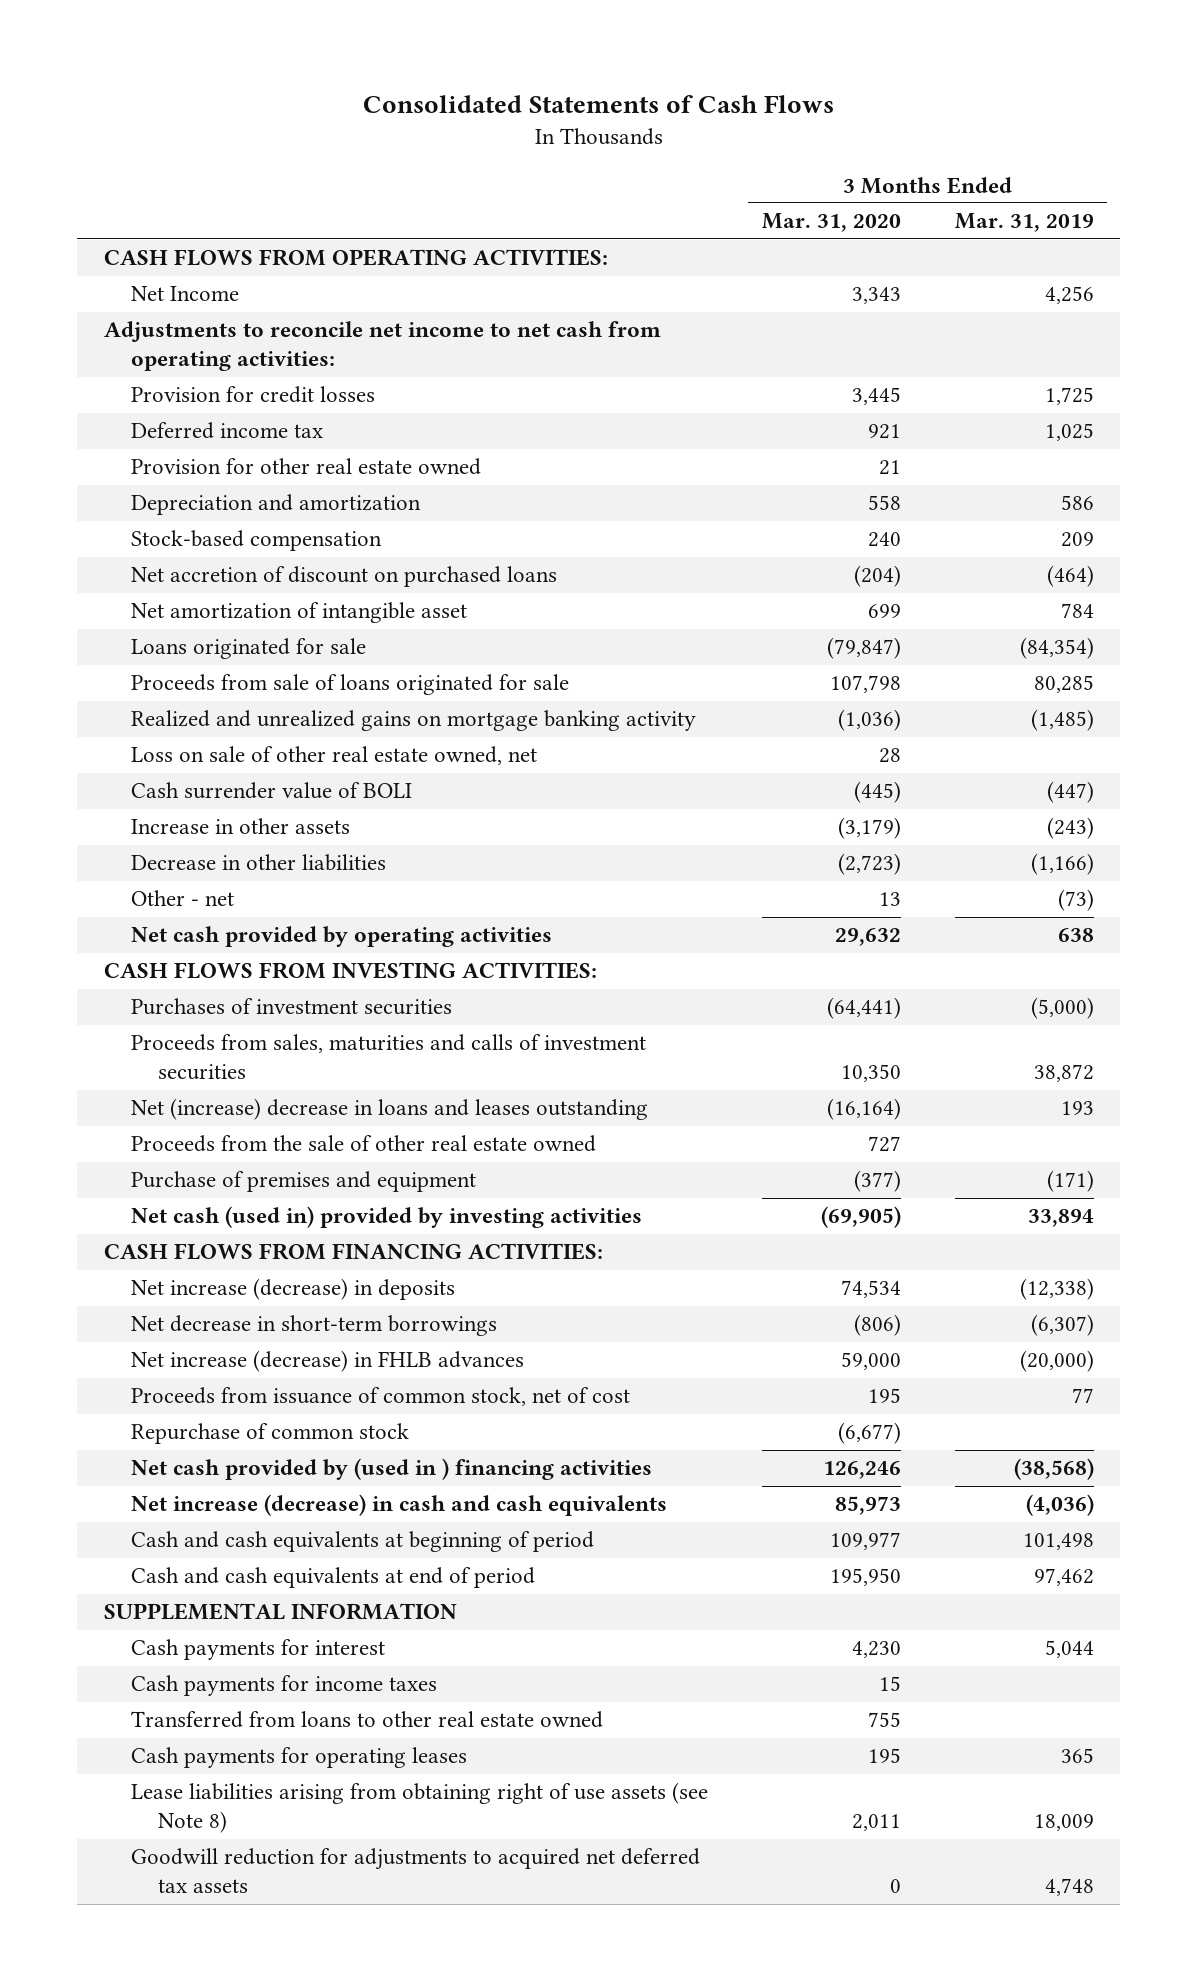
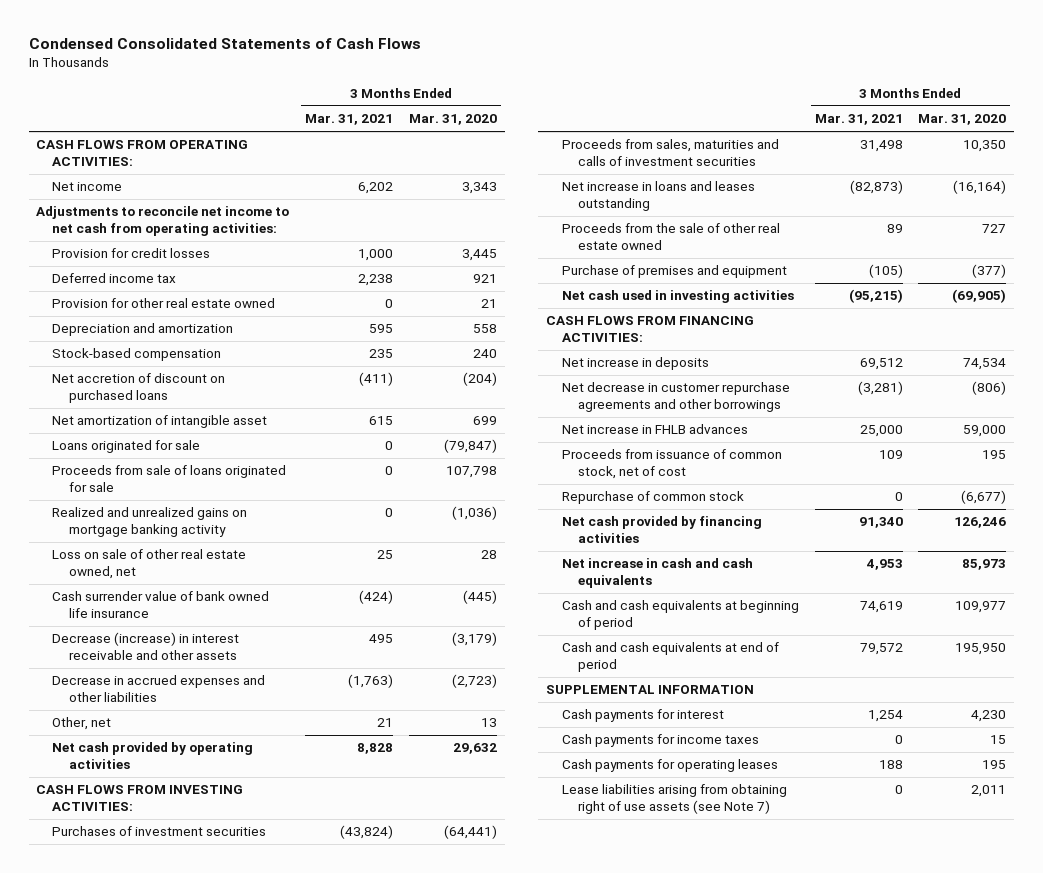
- Consolidated Statements of Cash Flows
+ Condensed Consolidated Statements of Cash Flows
- | 3 Months Ended Mar. 31, 2020 | 3 Months Ended Mar. 31, 2019
+ | 3 Months Ended Mar. 31, 2021 | 3 Months Ended Mar. 31, 2020
- Net Income | 3,343 | 4,256
+ Net income | 6,202 | 3,343
- Cash surrender value of BOLI | (445) | (447)
- Increase in other assets | (3,179) | (243)
- Decrease in other liabilities | (2,723) | (1,166)
- Other - net | 13 | (73)
+ Cash surrender value of bank owned life insurance | (424) | (445)
+ Decrease (increase) in interest receivable and other assets | 495 | (3,179)
+ Decrease in accrued expenses and other liabilities | (1,763) | (2,723)
+ Other, net | 21 | 13
- Net (increase) decrease in loans and leases outstanding | (16,164) | 193
+ Net increase in loans and leases outstanding | (82,873) | (16,164)
- Net cash (used in) provided by investing activities | (69,905) | 33,894
+ Net cash used in investing activities | (95,215) | (69,905)
- Net increase (decrease) in deposits | 74,534 | (12,338)
- Net decrease in short-term borrowings | (806) | (6,307)
- Net increase (decrease) in FHLB advances | 59,000 | (20,000)
+ Net increase in deposits | 69,512 | 74,534
+ Net decrease in customer repurchase agreements and other borrowings | (3,281) | (806)
+ Net increase in FHLB advances | 25,000 | 59,000
- Net cash provided by (used in ) financing activities | 126,246 | (38,568)
- Net increase (decrease) in cash and cash equivalents | 85,973 | (4,036)
+ Net cash provided by financing activities | 91,340 | 126,246
+ Net increase in cash and cash equivalents | 4,953 | 85,973
- Transferred from loans to other real estate owned | 755 |
- Lease liabilities arising from obtaining right of use assets (see Note 8) | 2,011 | 18,009
- Goodwill reduction for adjustments to acquired net deferred tax assets | 0 | 4,748
+ Lease liabilities arising from obtaining right of use assets (see Note 7) | 0 | 2,011

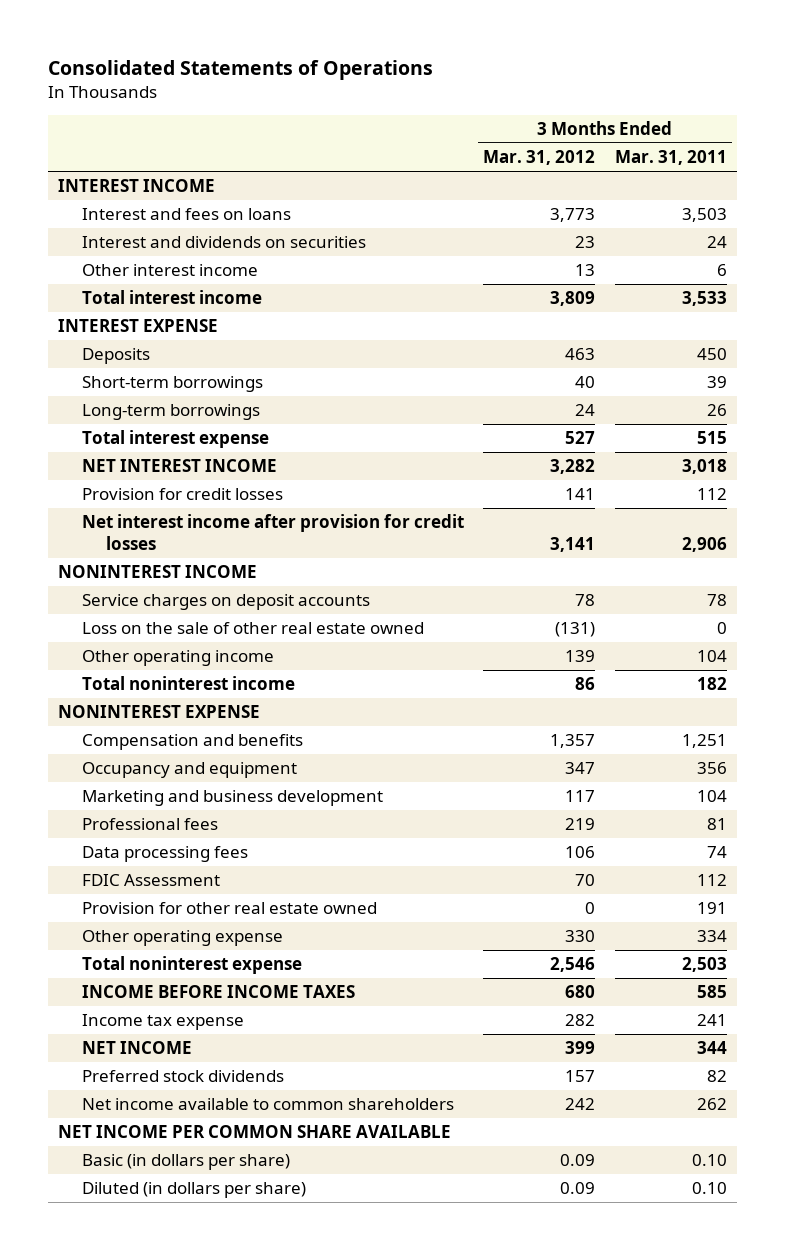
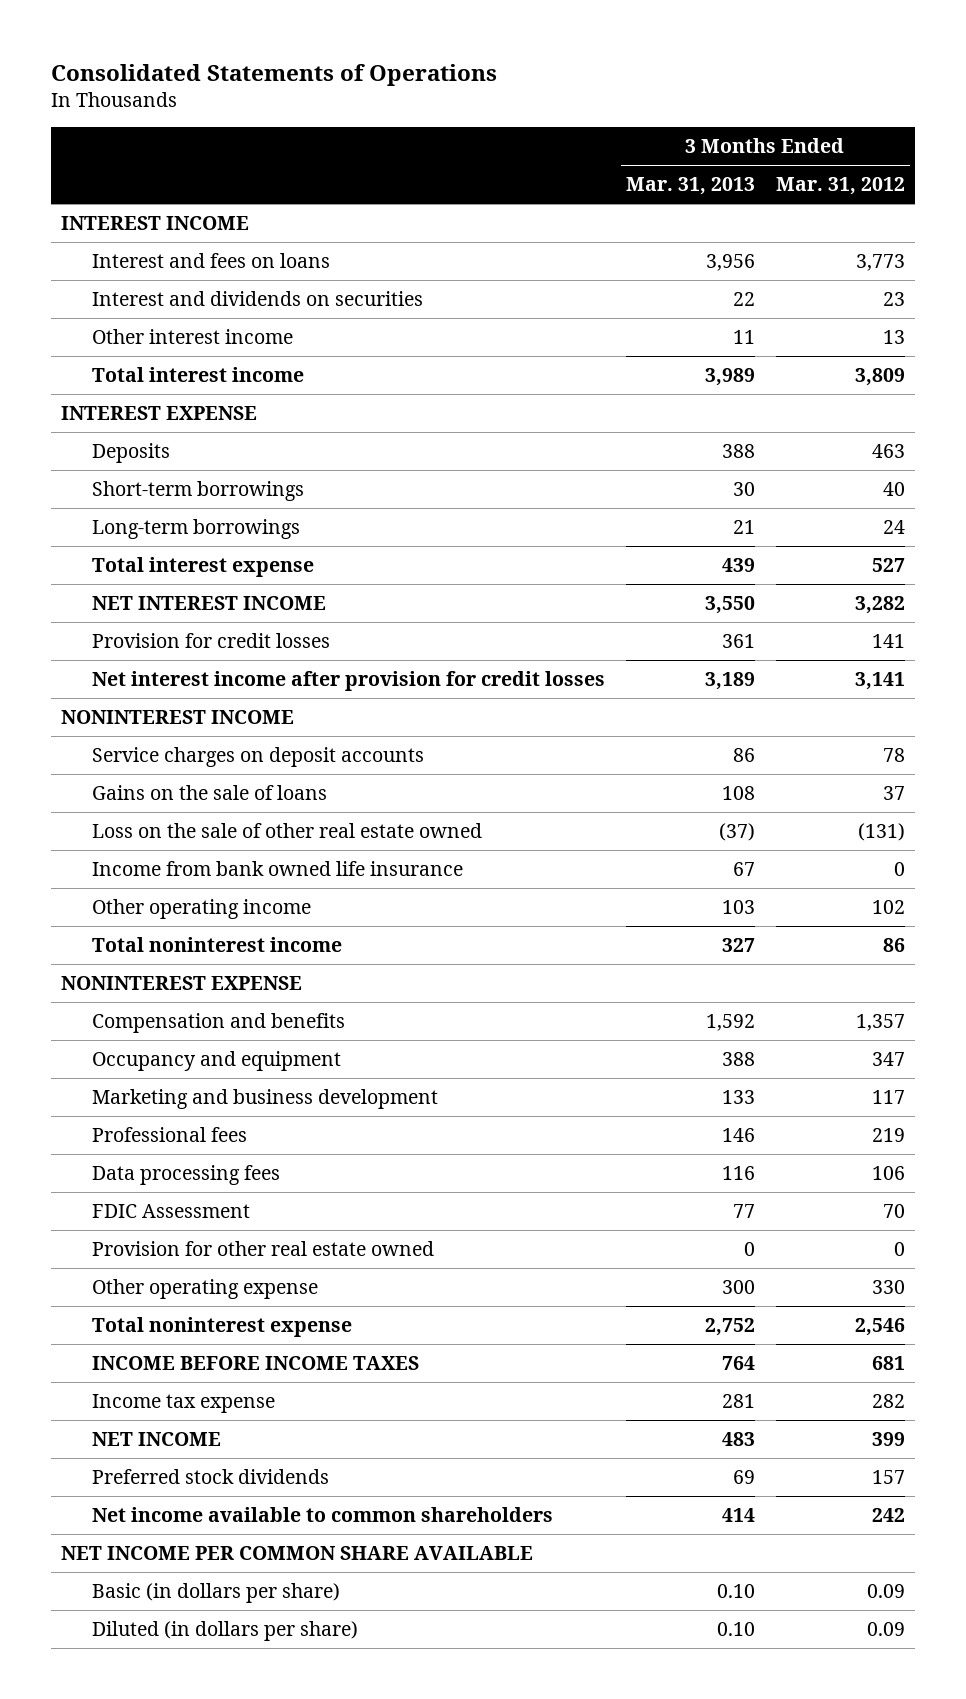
- | 3 Months Ended Mar. 31, 2012 | 3 Months Ended Mar. 31, 2011
+ | 3 Months Ended Mar. 31, 2013 | 3 Months Ended Mar. 31, 2012
+ Gains on the sale of loans | 108 | 37
- Other operating income | 139 | 104
+ Income from bank owned life insurance | 67 | 0
+ Other operating income | 103 | 102
- INCOME BEFORE INCOME TAXES | 680 | 585
+ INCOME BEFORE INCOME TAXES | 764 | 681

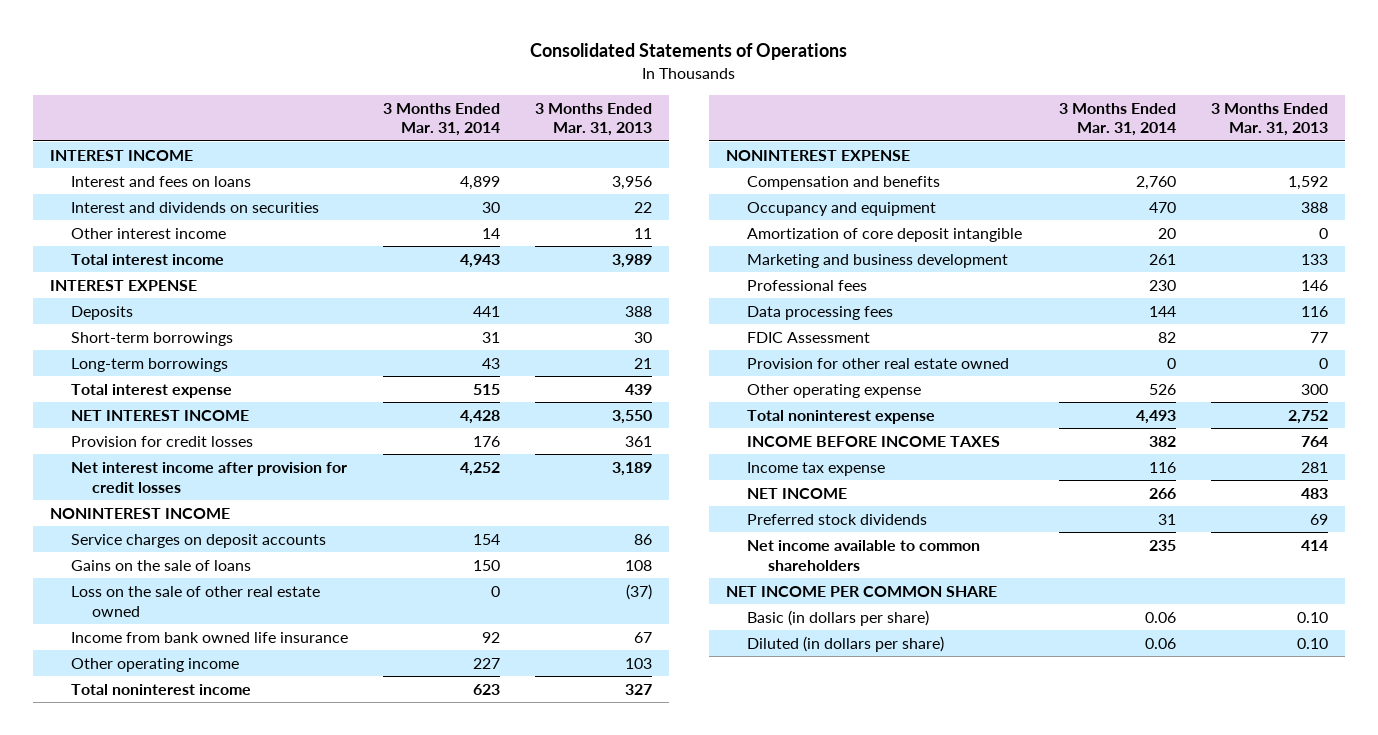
- | 3 Months Ended Mar. 31, 2013 | 3 Months Ended Mar. 31, 2012
+ | 3 Months Ended Mar. 31, 2014 | 3 Months Ended Mar. 31, 2013
+ Amortization of core deposit intangible | 20 | 0
- NET INCOME PER COMMON SHARE AVAILABLE
+ NET INCOME PER COMMON SHARE

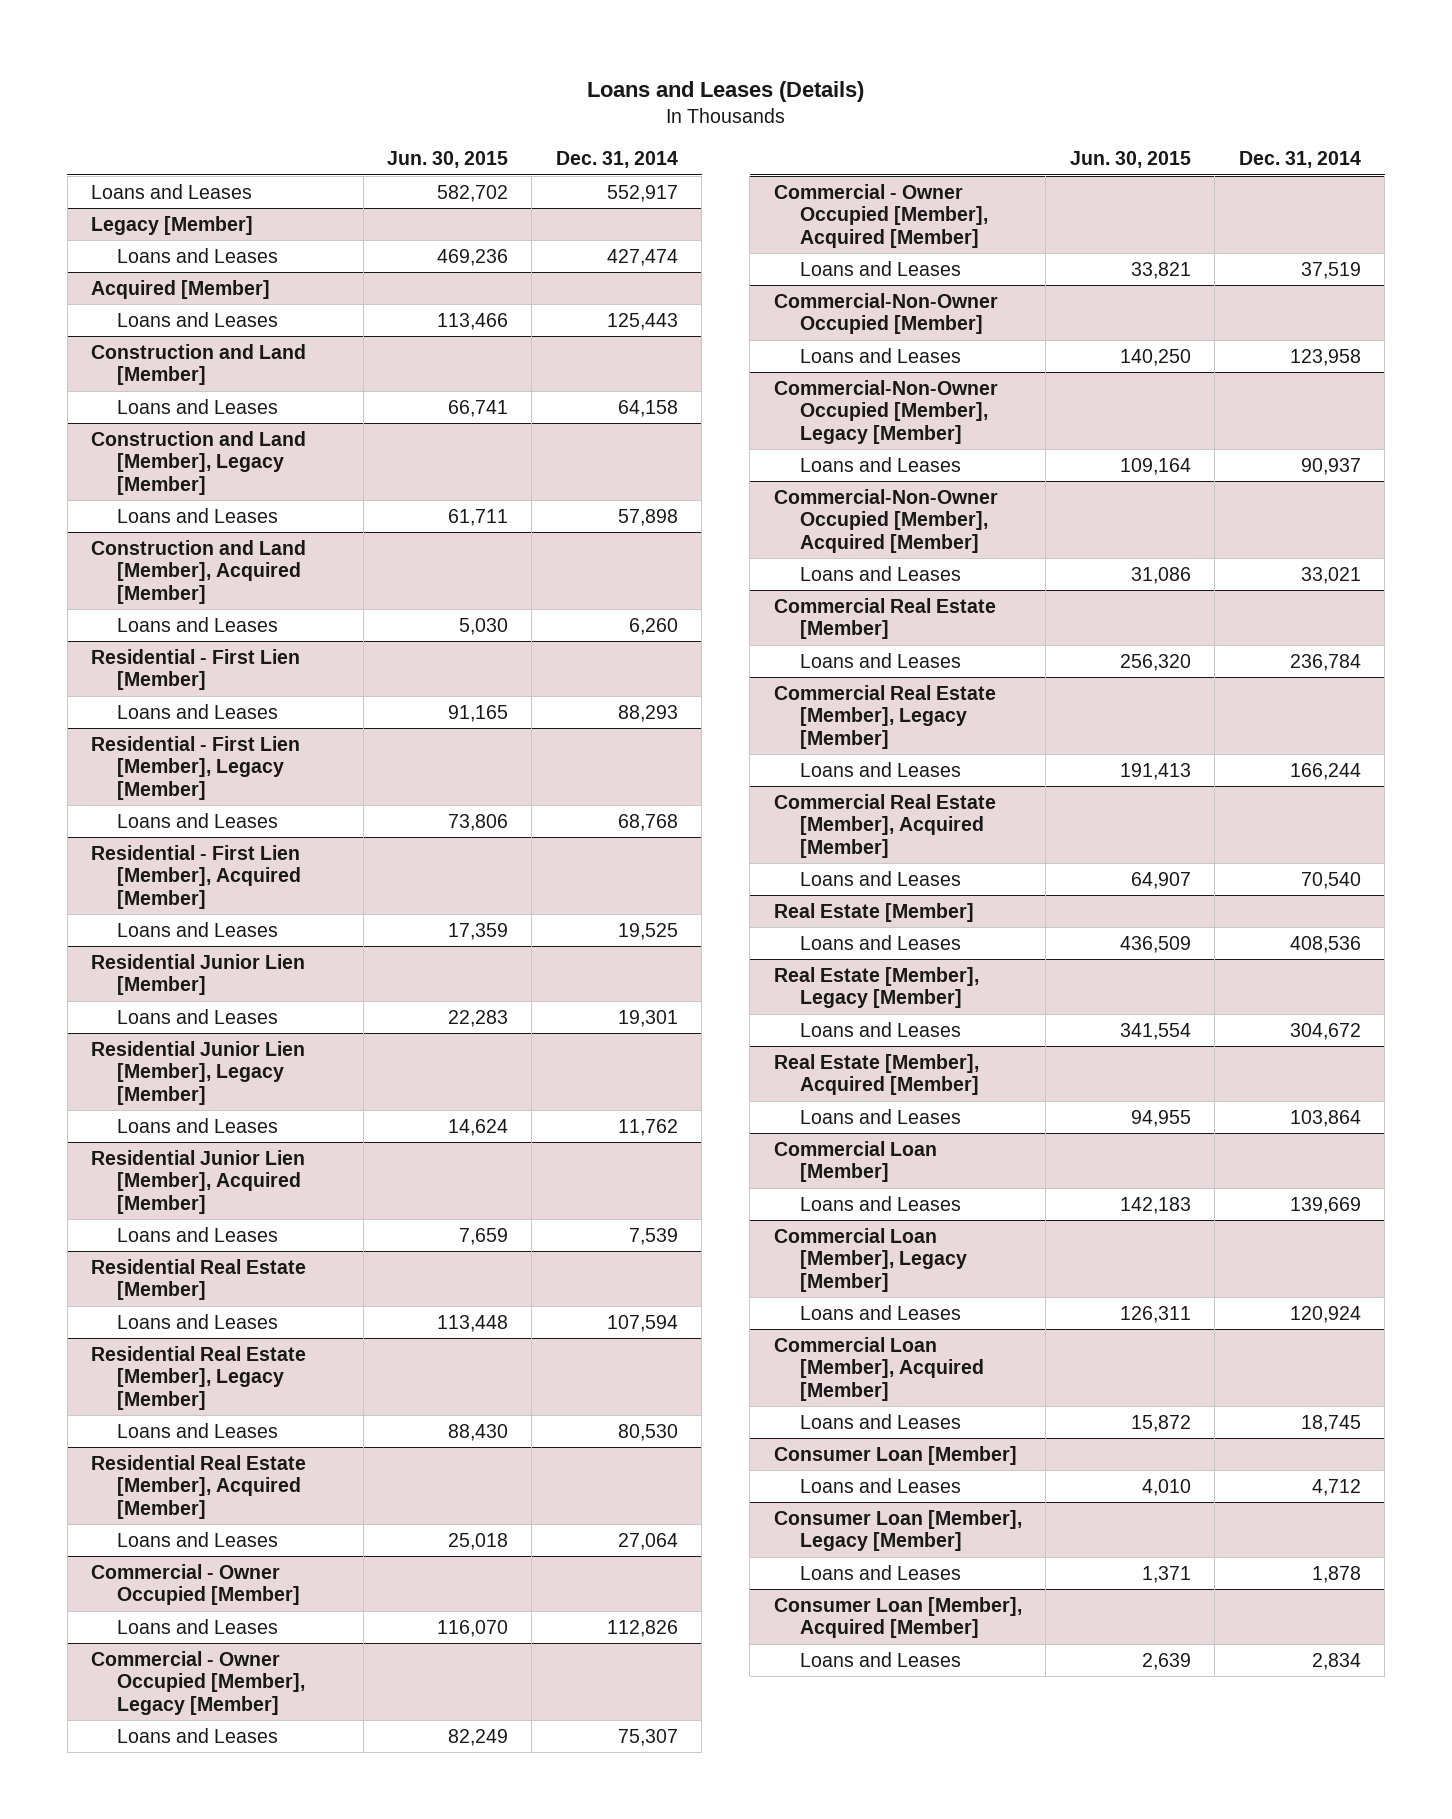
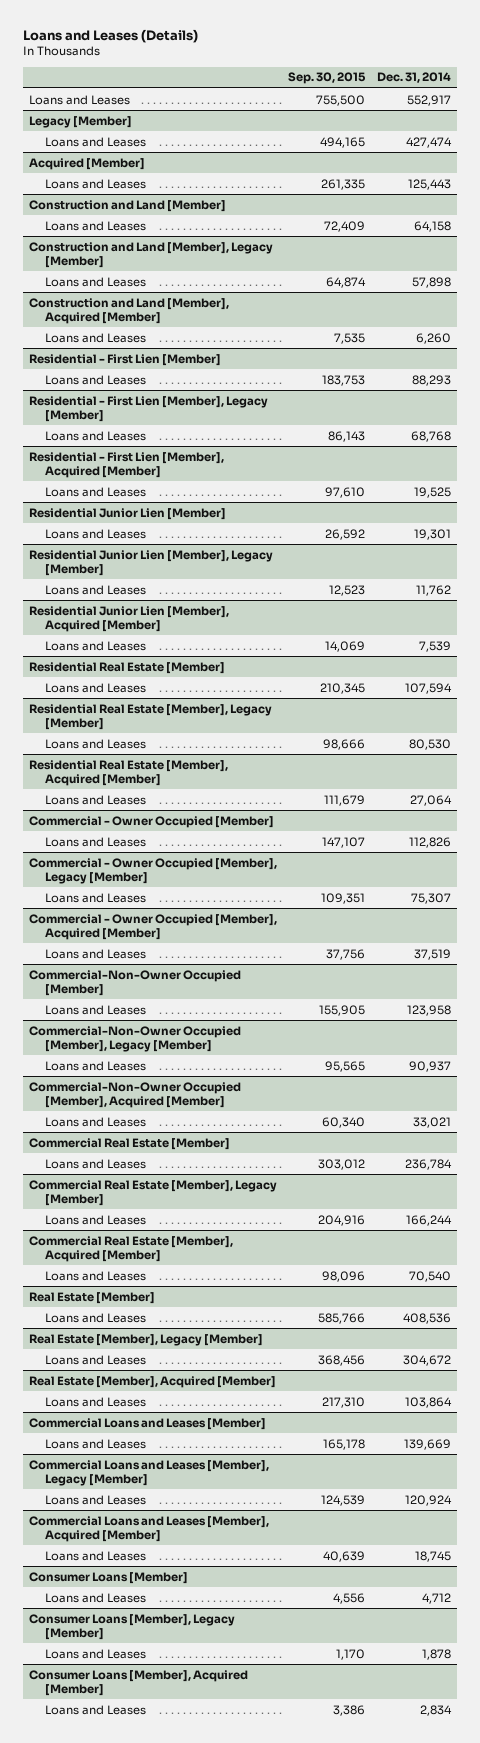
- | Jun. 30, 2015 | Dec. 31, 2014
+ | Sep. 30, 2015 | Dec. 31, 2014
- Commercial Loan [Member]
+ Commercial Loans and Leases [Member]
- Commercial Loan [Member], Legacy [Member]
+ Commercial Loans and Leases [Member], Legacy [Member]
- Commercial Loan [Member], Acquired [Member]
+ Commercial Loans and Leases [Member], Acquired [Member]
- Consumer Loan [Member]
+ Consumer Loans [Member]
- Consumer Loan [Member], Legacy [Member]
+ Consumer Loans [Member], Legacy [Member]
- Consumer Loan [Member], Acquired [Member]
+ Consumer Loans [Member], Acquired [Member]

